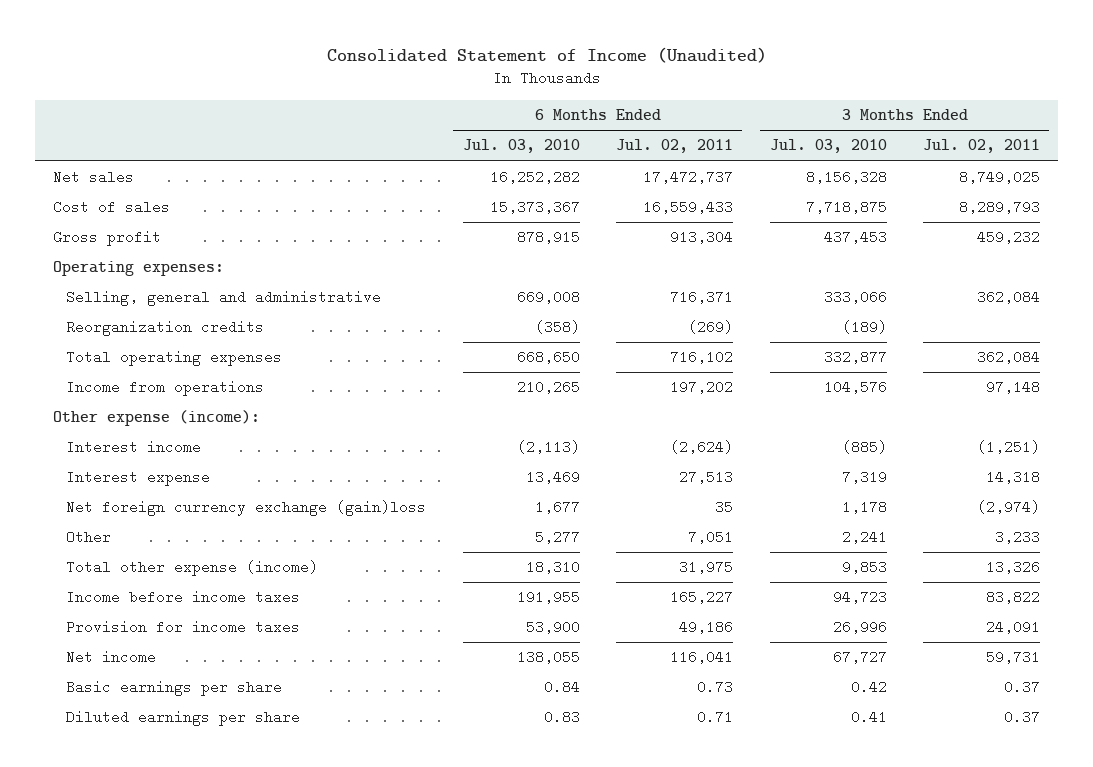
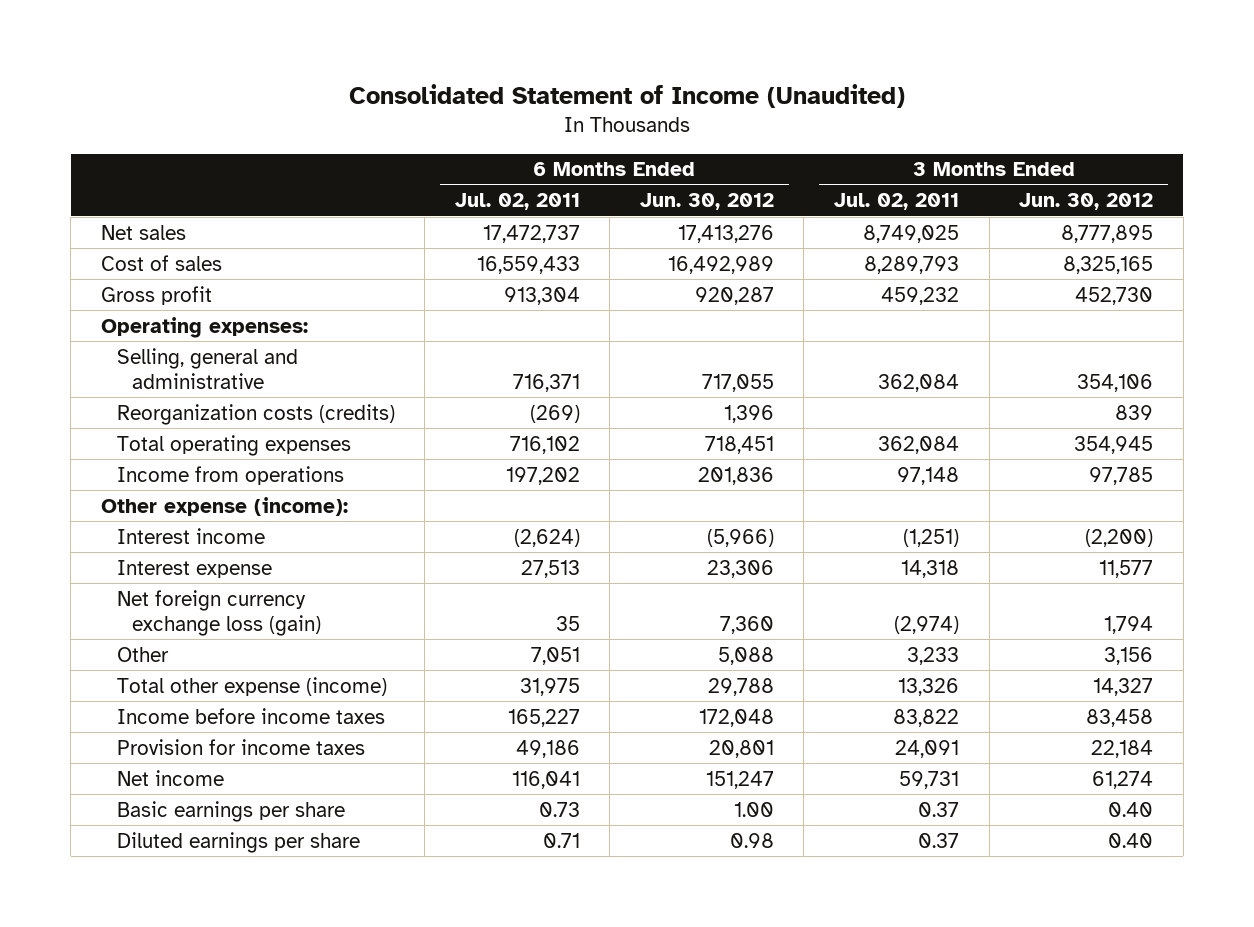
- | 6 Months Ended Jul. 03, 2010 | 6 Months Ended Jul. 02, 2011 | 3 Months Ended Jul. 03, 2010 | 3 Months Ended Jul. 02, 2011
+ | 6 Months Ended Jul. 02, 2011 | 6 Months Ended Jun. 30, 2012 | 3 Months Ended Jul. 02, 2011 | 3 Months Ended Jun. 30, 2012
- Reorganization credits | (358) | (269) | (189) |
+ Reorganization costs (credits) | (269) | 1,396 | | 839
- Net foreign currency exchange (gain)loss | 1,677 | 35 | 1,178 | (2,974)
+ Net foreign currency exchange loss (gain) | 35 | 7,360 | (2,974) | 1,794

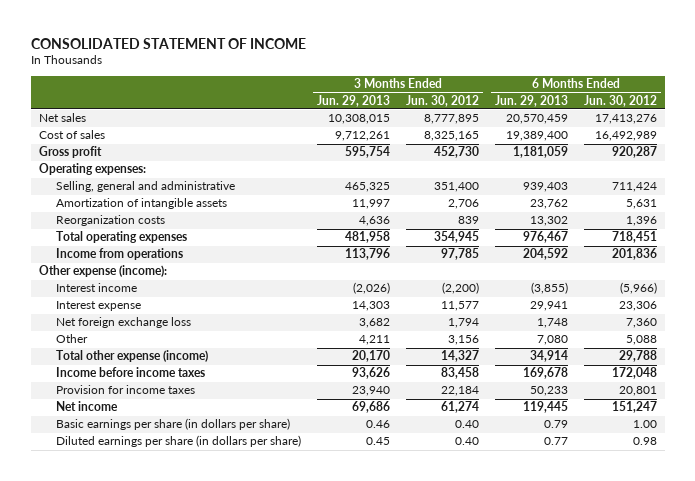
- Consolidated Statement of Income (Unaudited)
+ CONSOLIDATED STATEMENT OF INCOME
- | 6 Months Ended Jul. 02, 2011 | 6 Months Ended Jun. 30, 2012 | 3 Months Ended Jul. 02, 2011 | 3 Months Ended Jun. 30, 2012
+ | 3 Months Ended Jun. 29, 2013 | 3 Months Ended Jun. 30, 2012 | 6 Months Ended Jun. 29, 2013 | 6 Months Ended Jun. 30, 2012
- Selling, general and administrative | 716,371 | 717,055 | 362,084 | 354,106
- Reorganization costs (credits) | (269) | 1,396 | | 839
+ Selling, general and administrative | 465,325 | 351,400 | 939,403 | 711,424
+ Amortization of intangible assets | 11,997 | 2,706 | 23,762 | 5,631
+ Reorganization costs | 4,636 | 839 | 13,302 | 1,396
- Net foreign currency exchange loss (gain) | 35 | 7,360 | (2,974) | 1,794
+ Net foreign exchange loss | 3,682 | 1,794 | 1,748 | 7,360
- Basic earnings per share | 0.73 | 1.00 | 0.37 | 0.40
- Diluted earnings per share | 0.71 | 0.98 | 0.37 | 0.40
+ Basic earnings per share (in dollars per share) | 0.46 | 0.40 | 0.79 | 1.00
+ Diluted earnings per share (in dollars per share) | 0.45 | 0.40 | 0.77 | 0.98

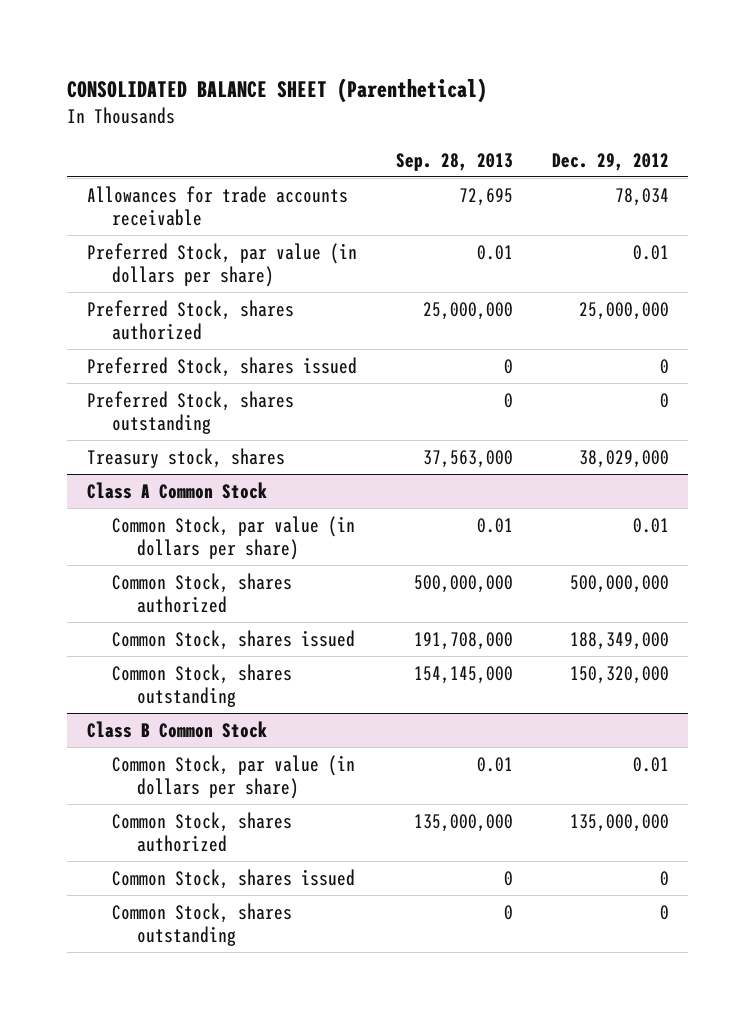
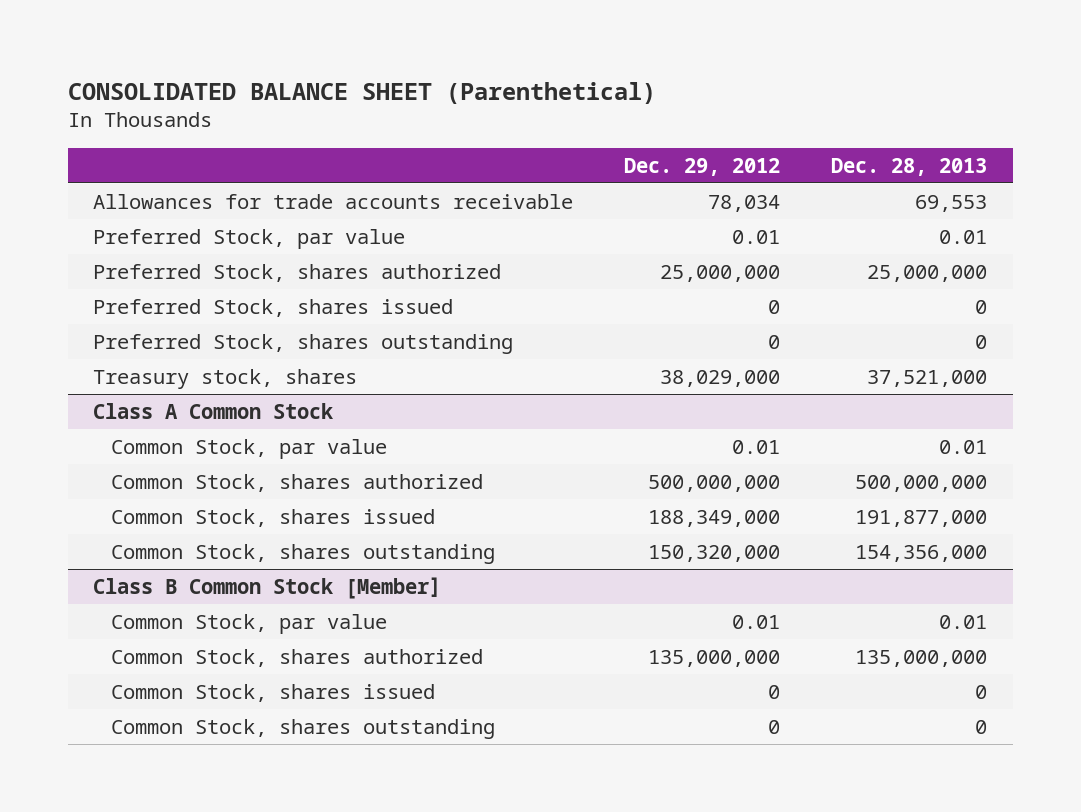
- | Sep. 28, 2013 | Dec. 29, 2012
+ | Dec. 29, 2012 | Dec. 28, 2013
- Preferred Stock, par value (in dollars per share) | 0.01 | 0.01
+ Preferred Stock, par value | 0.01 | 0.01
@ Class A Common Stock
- Common Stock, par value (in dollars per share) | 0.01 | 0.01
+ Common Stock, par value | 0.01 | 0.01
- Class B Common Stock
- Common Stock, par value (in dollars per share) | 0.01 | 0.01
+ Class B Common Stock [Member]
+ Common Stock, par value | 0.01 | 0.01

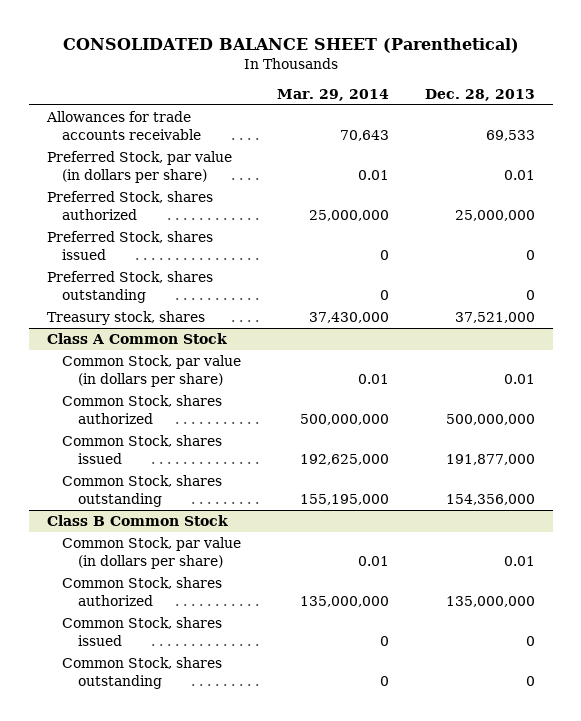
- | Dec. 29, 2012 | Dec. 28, 2013
+ | Mar. 29, 2014 | Dec. 28, 2013
- Allowances for trade accounts receivable | 78,034 | 69,553
- Preferred Stock, par value | 0.01 | 0.01
+ Allowances for trade accounts receivable | 70,643 | 69,533
+ Preferred Stock, par value (in dollars per share) | 0.01 | 0.01
@ Class A Common Stock
- Common Stock, par value | 0.01 | 0.01
+ Common Stock, par value (in dollars per share) | 0.01 | 0.01
- Class B Common Stock [Member]
- Common Stock, par value | 0.01 | 0.01
+ Class B Common Stock
+ Common Stock, par value (in dollars per share) | 0.01 | 0.01

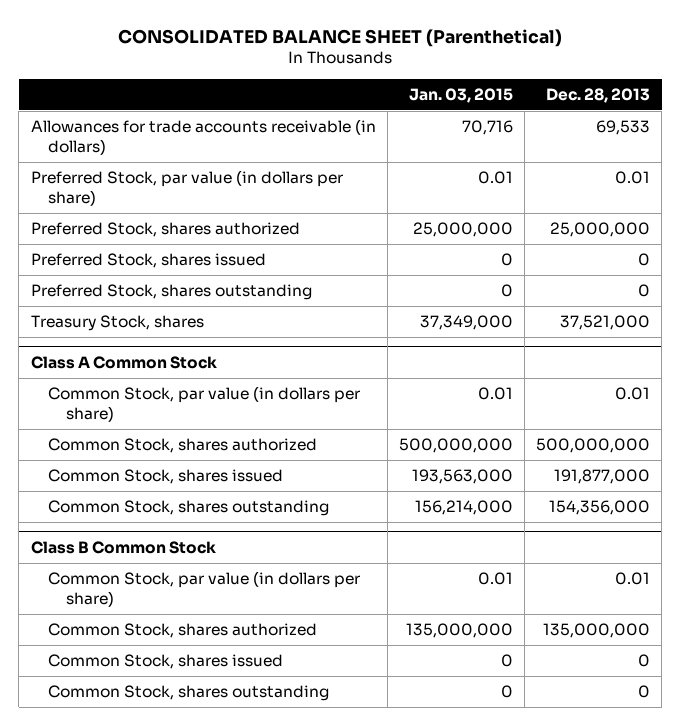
- | Mar. 29, 2014 | Dec. 28, 2013
+ | Jan. 03, 2015 | Dec. 28, 2013
- Allowances for trade accounts receivable | 70,643 | 69,533
+ Allowances for trade accounts receivable (in dollars) | 70,716 | 69,533
- Treasury stock, shares | 37,430,000 | 37,521,000
+ Treasury Stock, shares | 37,349,000 | 37,521,000

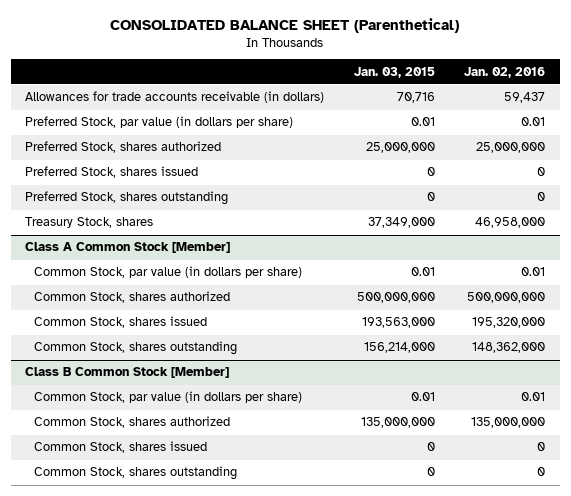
- | Jan. 03, 2015 | Dec. 28, 2013
+ | Jan. 03, 2015 | Jan. 02, 2016
- Class A Common Stock
+ Class A Common Stock [Member]
- Class B Common Stock
+ Class B Common Stock [Member]

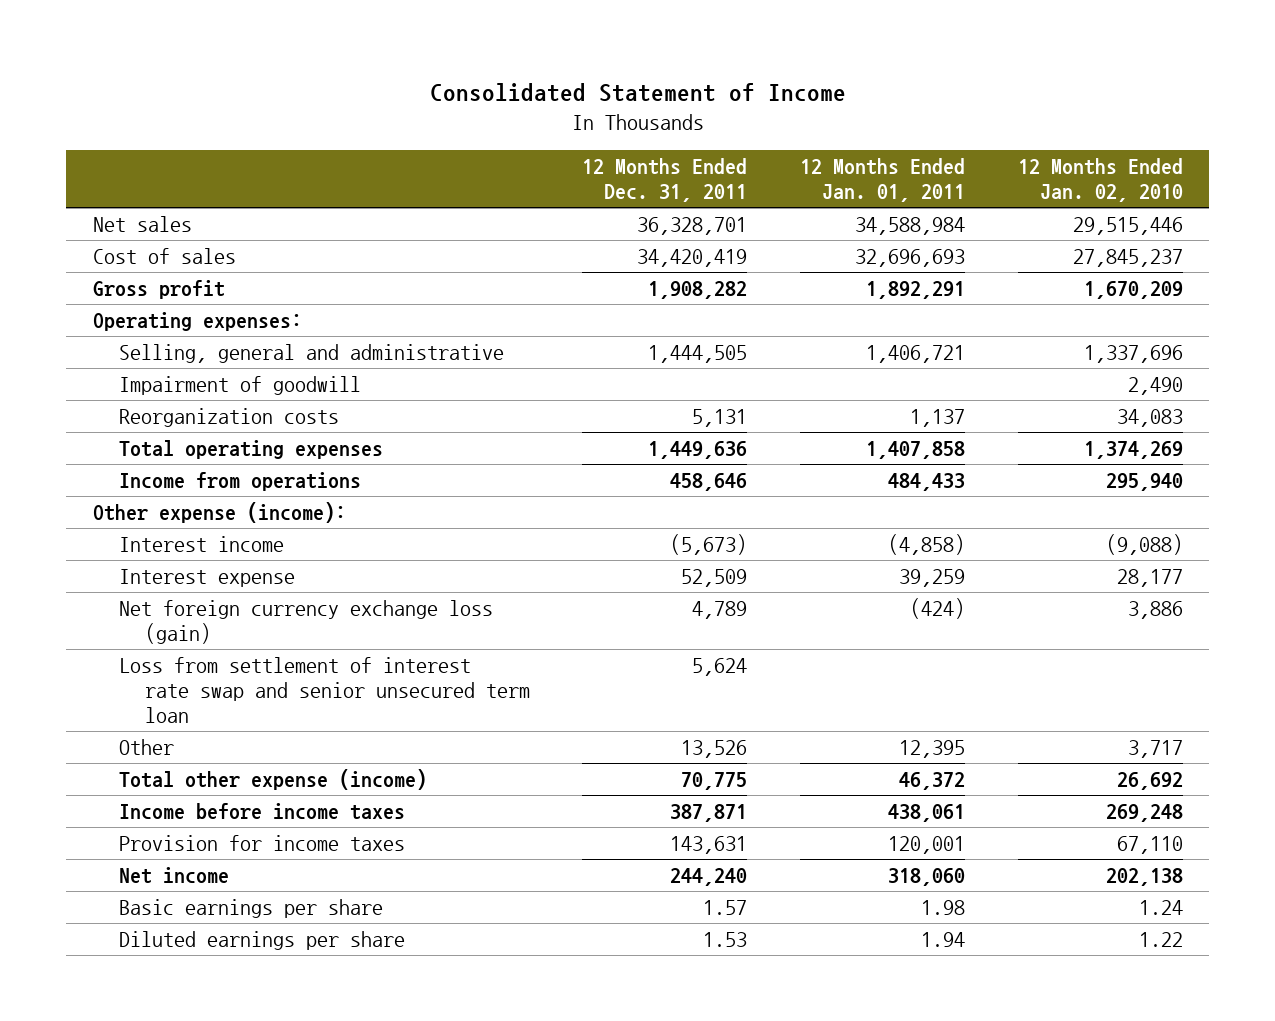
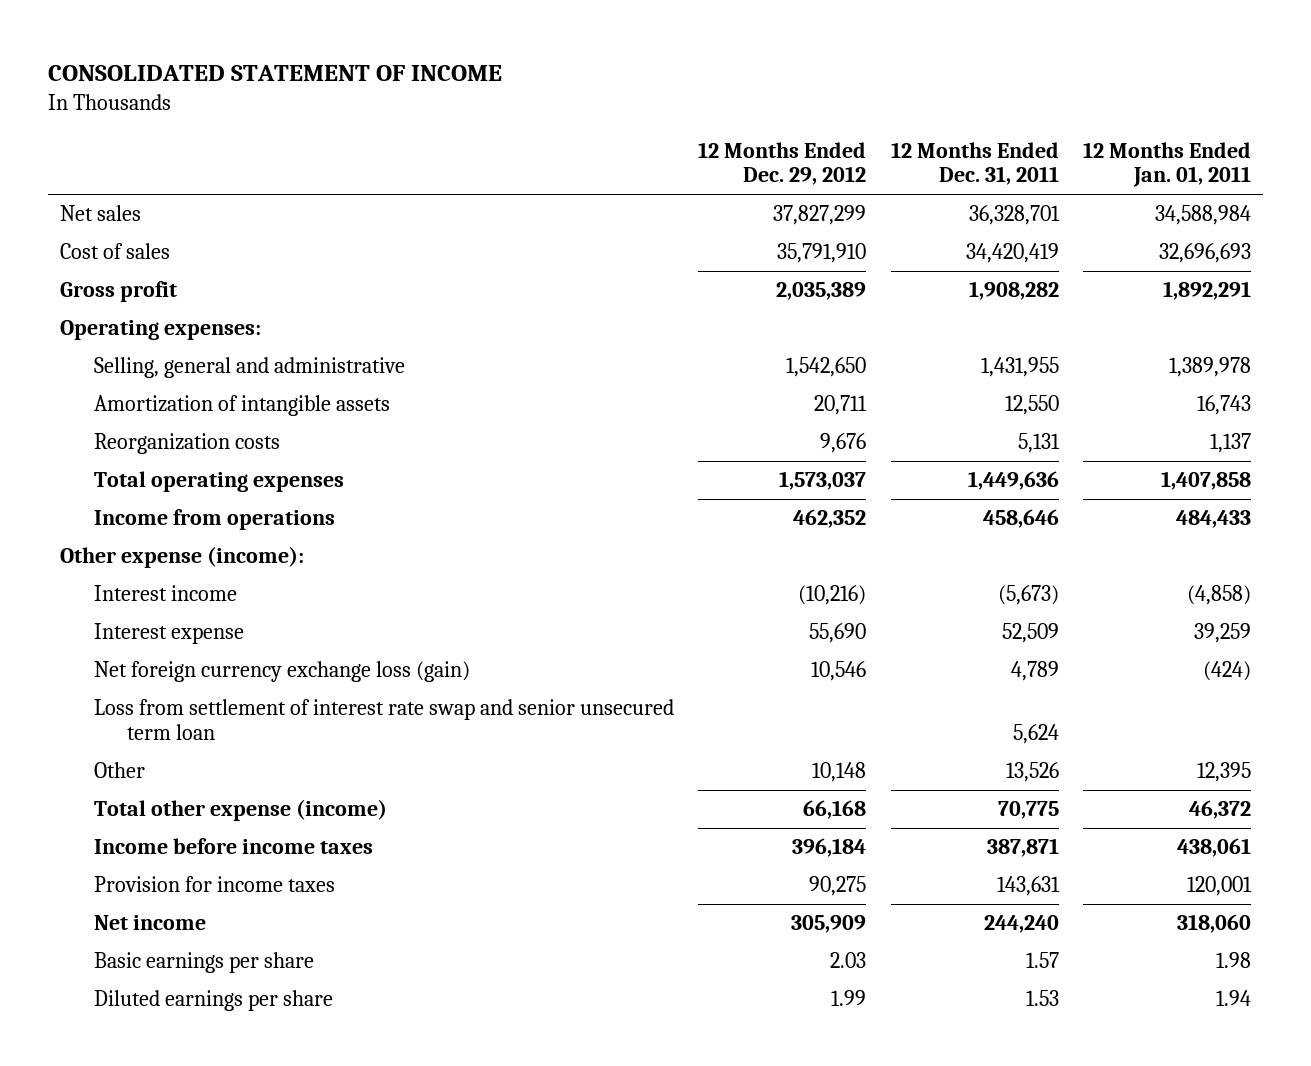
- Consolidated Statement of Income
+ CONSOLIDATED STATEMENT OF INCOME
- | 12 Months Ended Dec. 31, 2011 | 12 Months Ended Jan. 01, 2011 | 12 Months Ended Jan. 02, 2010
+ | 12 Months Ended Dec. 29, 2012 | 12 Months Ended Dec. 31, 2011 | 12 Months Ended Jan. 01, 2011
- Selling, general and administrative | 1,444,505 | 1,406,721 | 1,337,696
- Impairment of goodwill | | | 2,490
+ Selling, general and administrative | 1,542,650 | 1,431,955 | 1,389,978
+ Amortization of intangible assets | 20,711 | 12,550 | 16,743

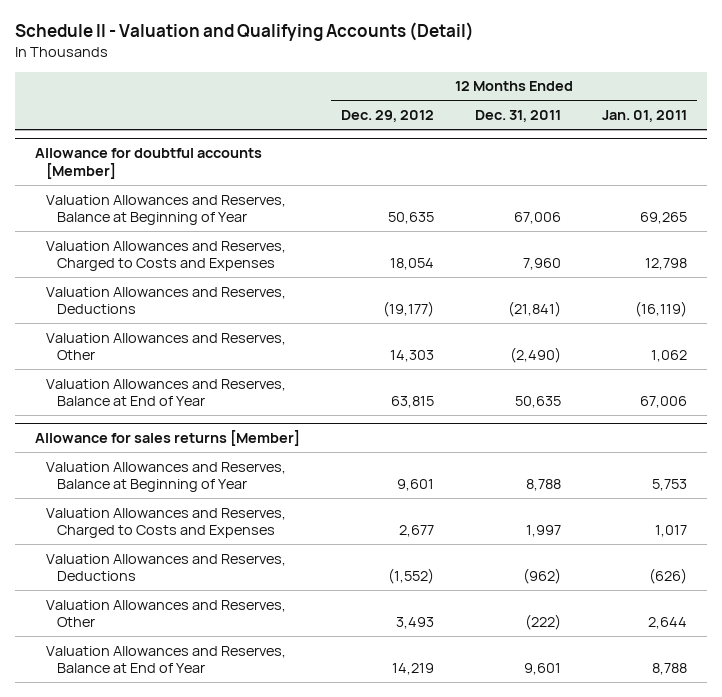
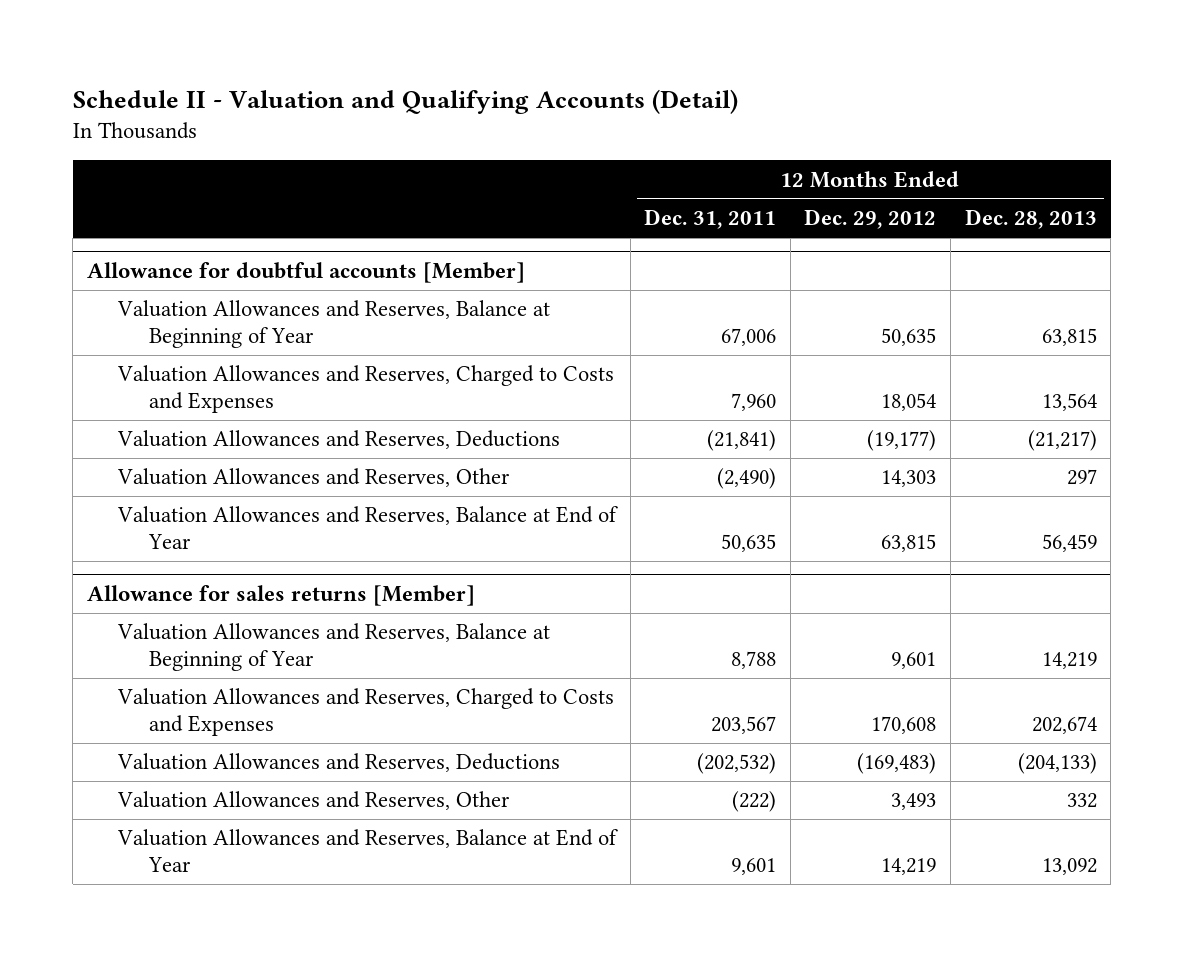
- | 12 Months Ended Dec. 29, 2012 | 12 Months Ended Dec. 31, 2011 | 12 Months Ended Jan. 01, 2011
+ | 12 Months Ended Dec. 31, 2011 | 12 Months Ended Dec. 29, 2012 | 12 Months Ended Dec. 28, 2013
@ Allowance for sales returns [Member]
- Valuation Allowances and Reserves, Charged to Costs and Expenses | 2,677 | 1,997 | 1,017
- Valuation Allowances and Reserves, Deductions | (1,552) | (962) | (626)
+ Valuation Allowances and Reserves, Charged to Costs and Expenses | 203,567 | 170,608 | 202,674
+ Valuation Allowances and Reserves, Deductions | (202,532) | (169,483) | (204,133)

